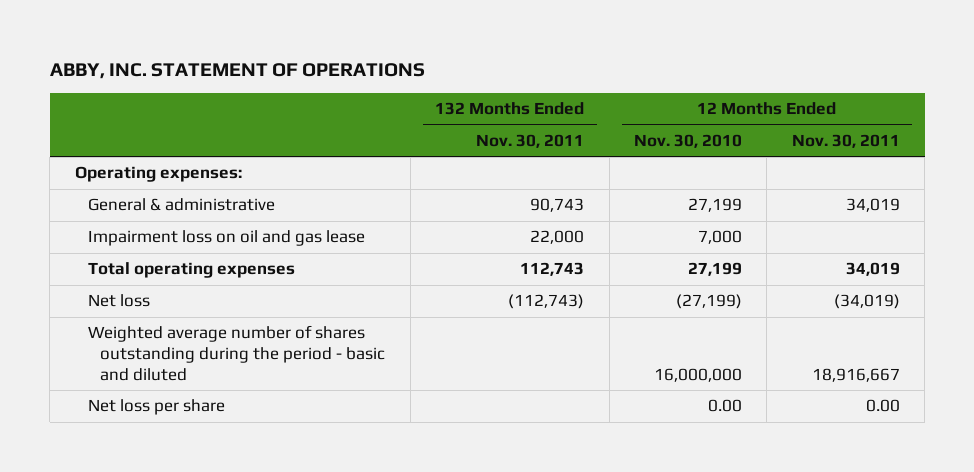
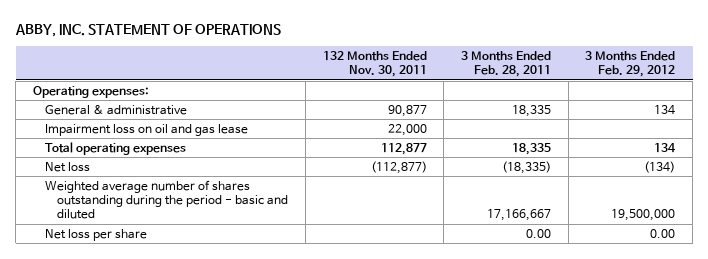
- | 132 Months Ended Nov. 30, 2011 | 12 Months Ended Nov. 30, 2010 | 12 Months Ended Nov. 30, 2011
+ | 132 Months Ended Nov. 30, 2011 | 3 Months Ended Feb. 28, 2011 | 3 Months Ended Feb. 29, 2012
- General & administrative | 90,743 | 27,199 | 34,019
+ General & administrative | 90,877 | 18,335 | 134
- Total operating expenses | 112,743 | 27,199 | 34,019
- Net loss | (112,743) | (27,199) | (34,019)
+ Total operating expenses | 112,877 | 18,335 | 134
+ Net loss | (112,877) | (18,335) | (134)

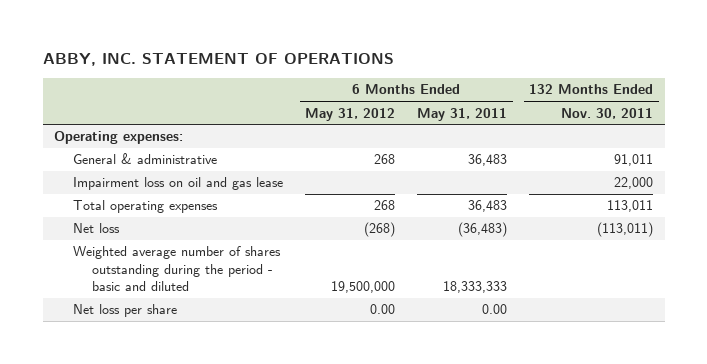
- | 132 Months Ended Nov. 30, 2011 | 3 Months Ended Feb. 28, 2011 | 3 Months Ended Feb. 29, 2012
+ | 6 Months Ended May 31, 2012 | 6 Months Ended May 31, 2011 | 132 Months Ended Nov. 30, 2011
- General & administrative | 90,877 | 18,335 | 134
+ General & administrative | 268 | 36,483 | 91,011
- Total operating expenses | 112,877 | 18,335 | 134
- Net loss | (112,877) | (18,335) | (134)
+ Total operating expenses | 268 | 36,483 | 113,011
+ Net loss | (268) | (36,483) | (113,011)

